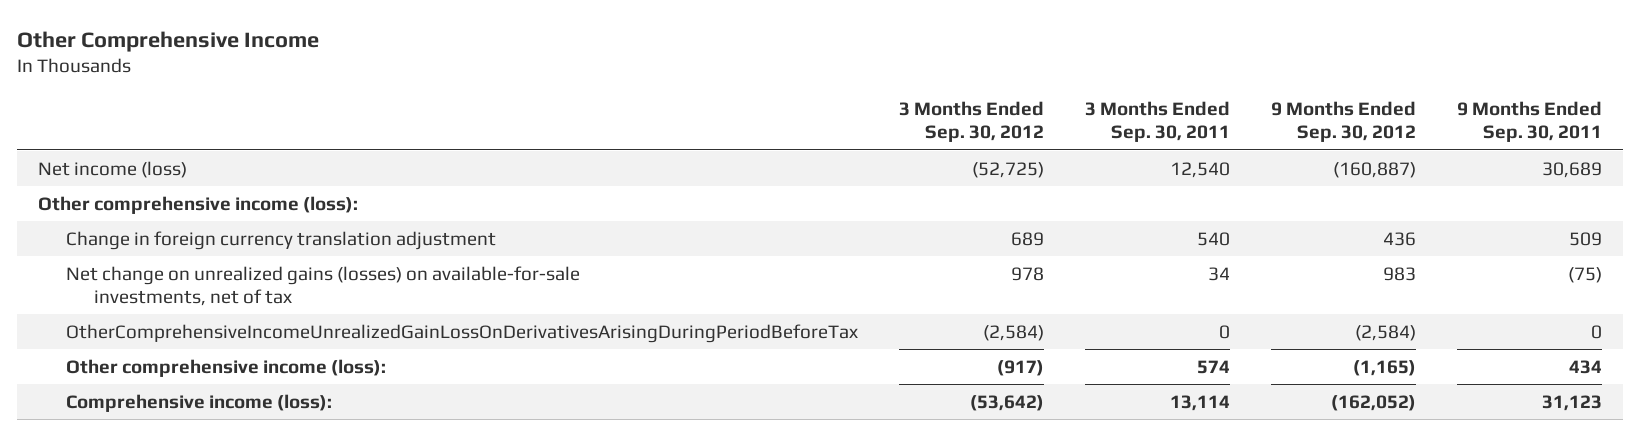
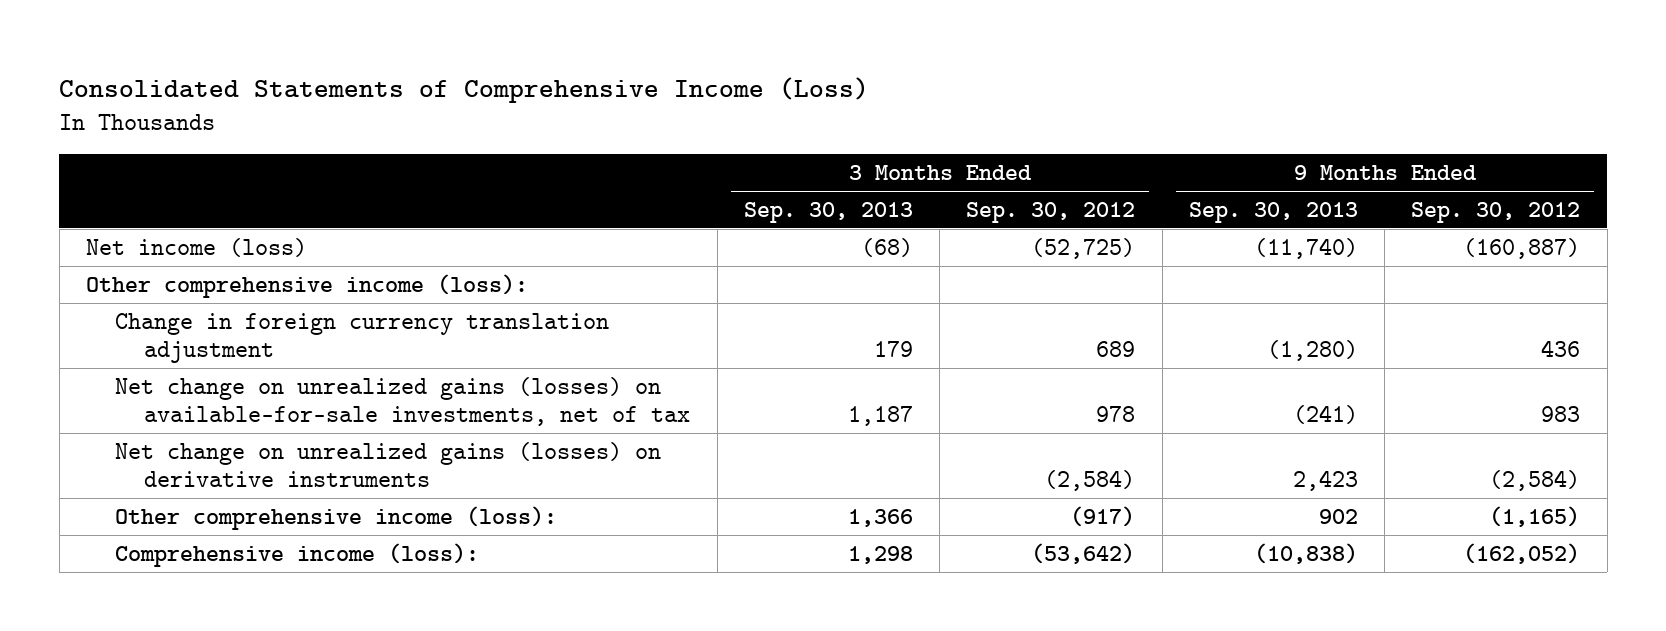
- Other Comprehensive Income
+ Consolidated Statements of Comprehensive Income (Loss)
- | 3 Months Ended Sep. 30, 2012 | 3 Months Ended Sep. 30, 2011 | 9 Months Ended Sep. 30, 2012 | 9 Months Ended Sep. 30, 2011
+ | 3 Months Ended Sep. 30, 2013 | 3 Months Ended Sep. 30, 2012 | 9 Months Ended Sep. 30, 2013 | 9 Months Ended Sep. 30, 2012
- OtherComprehensiveIncomeUnrealizedGainLossOnDerivativesArisingDuringPeriodBeforeTax | (2,584) | 0 | (2,584) | 0
+ Net change on unrealized gains (losses) on derivative instruments | | (2,584) | 2,423 | (2,584)

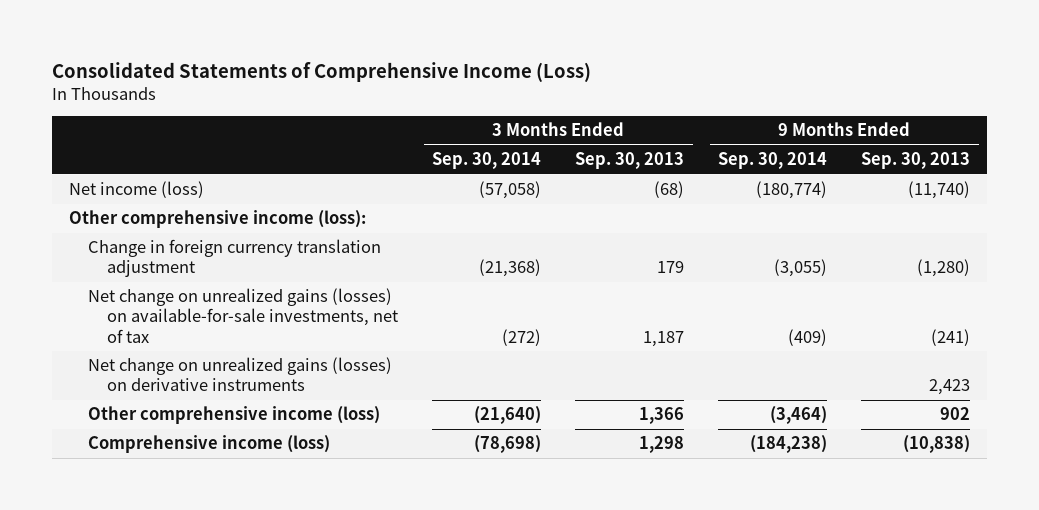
- | 3 Months Ended Sep. 30, 2013 | 3 Months Ended Sep. 30, 2012 | 9 Months Ended Sep. 30, 2013 | 9 Months Ended Sep. 30, 2012
+ | 3 Months Ended Sep. 30, 2014 | 3 Months Ended Sep. 30, 2013 | 9 Months Ended Sep. 30, 2014 | 9 Months Ended Sep. 30, 2013
- Other comprehensive income (loss): | 1,366 | (917) | 902 | (1,165)
- Comprehensive income (loss): | 1,298 | (53,642) | (10,838) | (162,052)
+ Other comprehensive income (loss) | (21,640) | 1,366 | (3,464) | 902
+ Comprehensive income (loss) | (78,698) | 1,298 | (184,238) | (10,838)

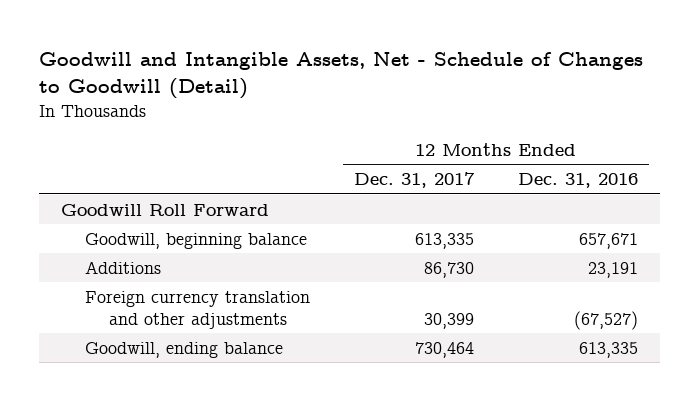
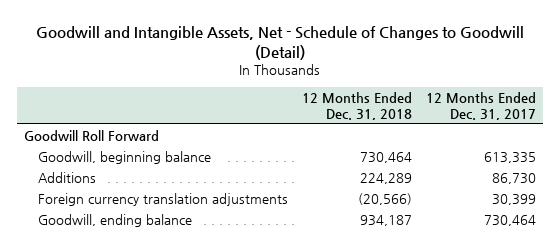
- | 12 Months Ended Dec. 31, 2017 | 12 Months Ended Dec. 31, 2016
+ | 12 Months Ended Dec. 31, 2018 | 12 Months Ended Dec. 31, 2017
- Foreign currency translation and other adjustments | 30,399 | (67,527)
+ Foreign currency translation adjustments | (20,566) | 30,399

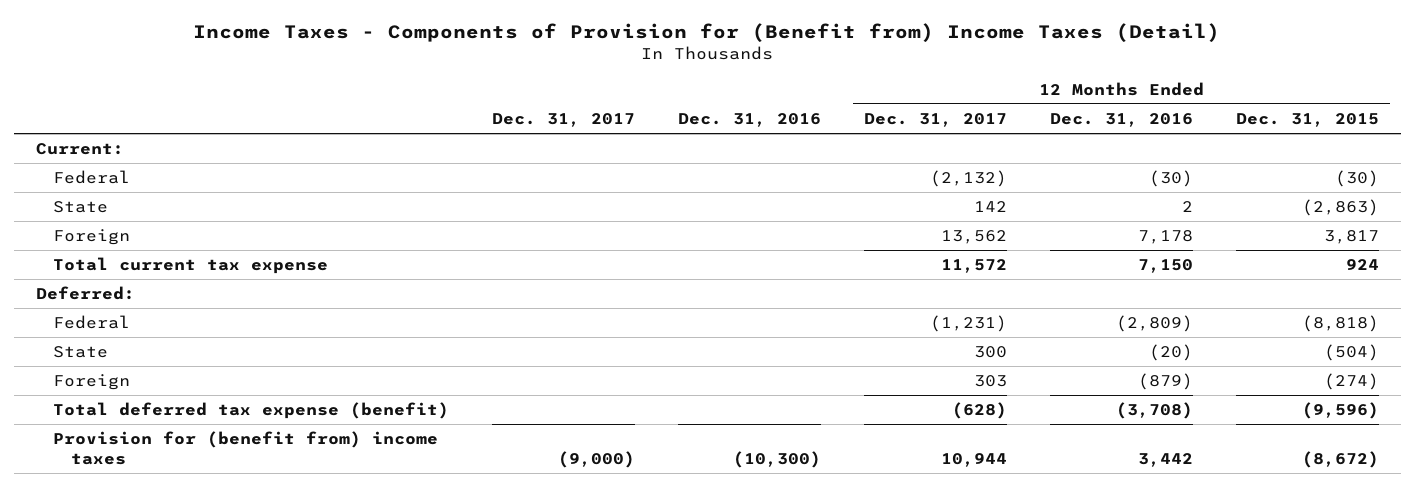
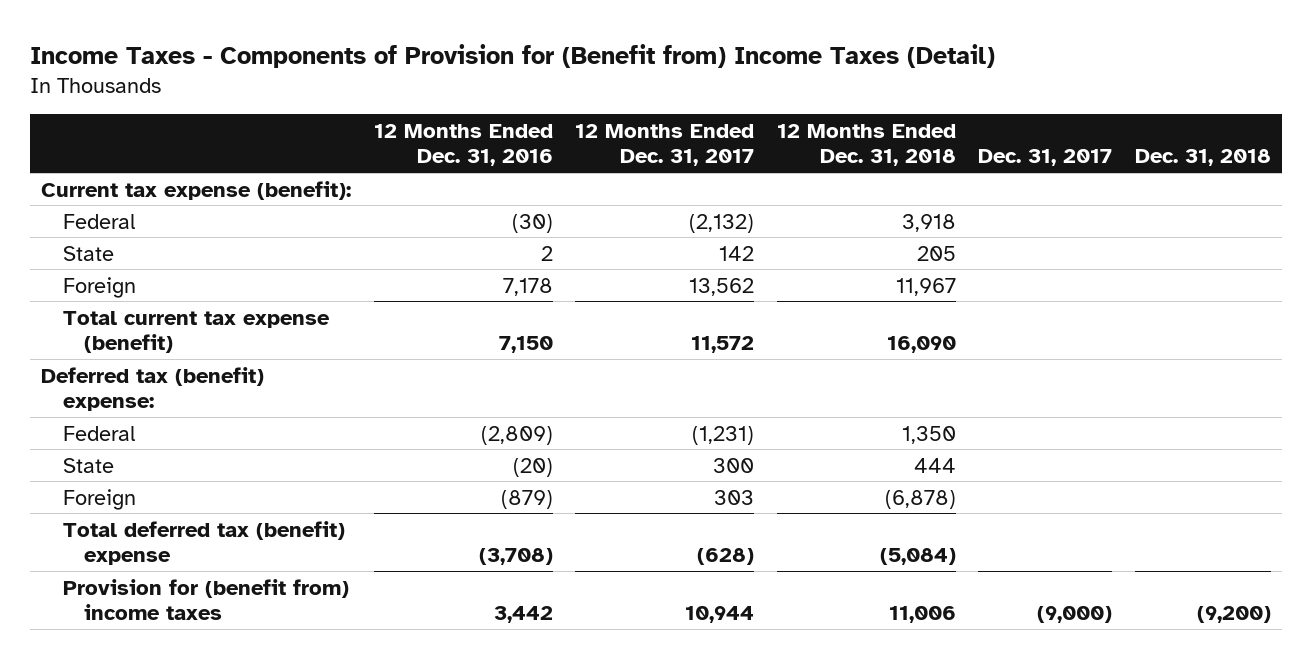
- | Dec. 31, 2017 | Dec. 31, 2016 | 12 Months Ended Dec. 31, 2017 | 12 Months Ended Dec. 31, 2016 | 12 Months Ended Dec. 31, 2015
+ | 12 Months Ended Dec. 31, 2016 | 12 Months Ended Dec. 31, 2017 | 12 Months Ended Dec. 31, 2018 | Dec. 31, 2017 | Dec. 31, 2018
- Current:
+ Current tax expense (benefit):
- Total current tax expense | | | 11,572 | 7,150 | 924
- Deferred:
+ Total current tax expense (benefit) | 7,150 | 11,572 | 16,090 | |
+ Deferred tax (benefit) expense:
- Total deferred tax expense (benefit) | | | (628) | (3,708) | (9,596)
+ Total deferred tax (benefit) expense | (3,708) | (628) | (5,084) | |

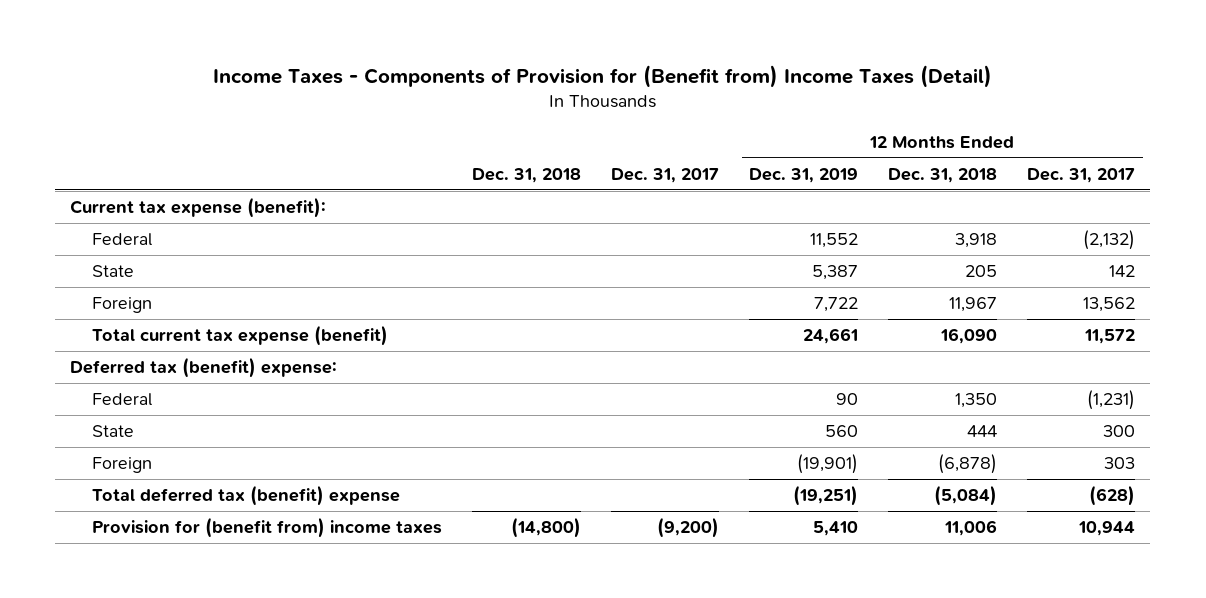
- | 12 Months Ended Dec. 31, 2016 | 12 Months Ended Dec. 31, 2017 | 12 Months Ended Dec. 31, 2018 | Dec. 31, 2017 | Dec. 31, 2018
+ | Dec. 31, 2018 | Dec. 31, 2017 | 12 Months Ended Dec. 31, 2019 | 12 Months Ended Dec. 31, 2018 | 12 Months Ended Dec. 31, 2017
- Provision for (benefit from) income taxes | 3,442 | 10,944 | 11,006 | (9,000) | (9,200)
+ Provision for (benefit from) income taxes | (14,800) | (9,200) | 5,410 | 11,006 | 10,944

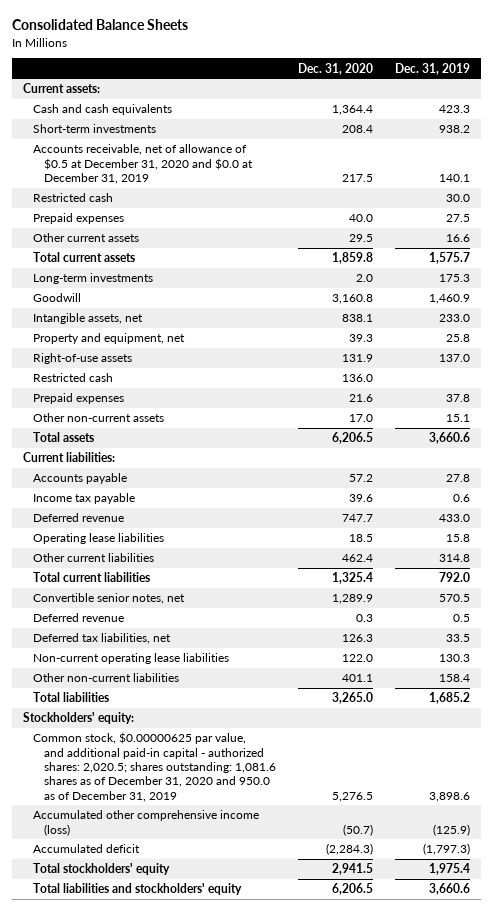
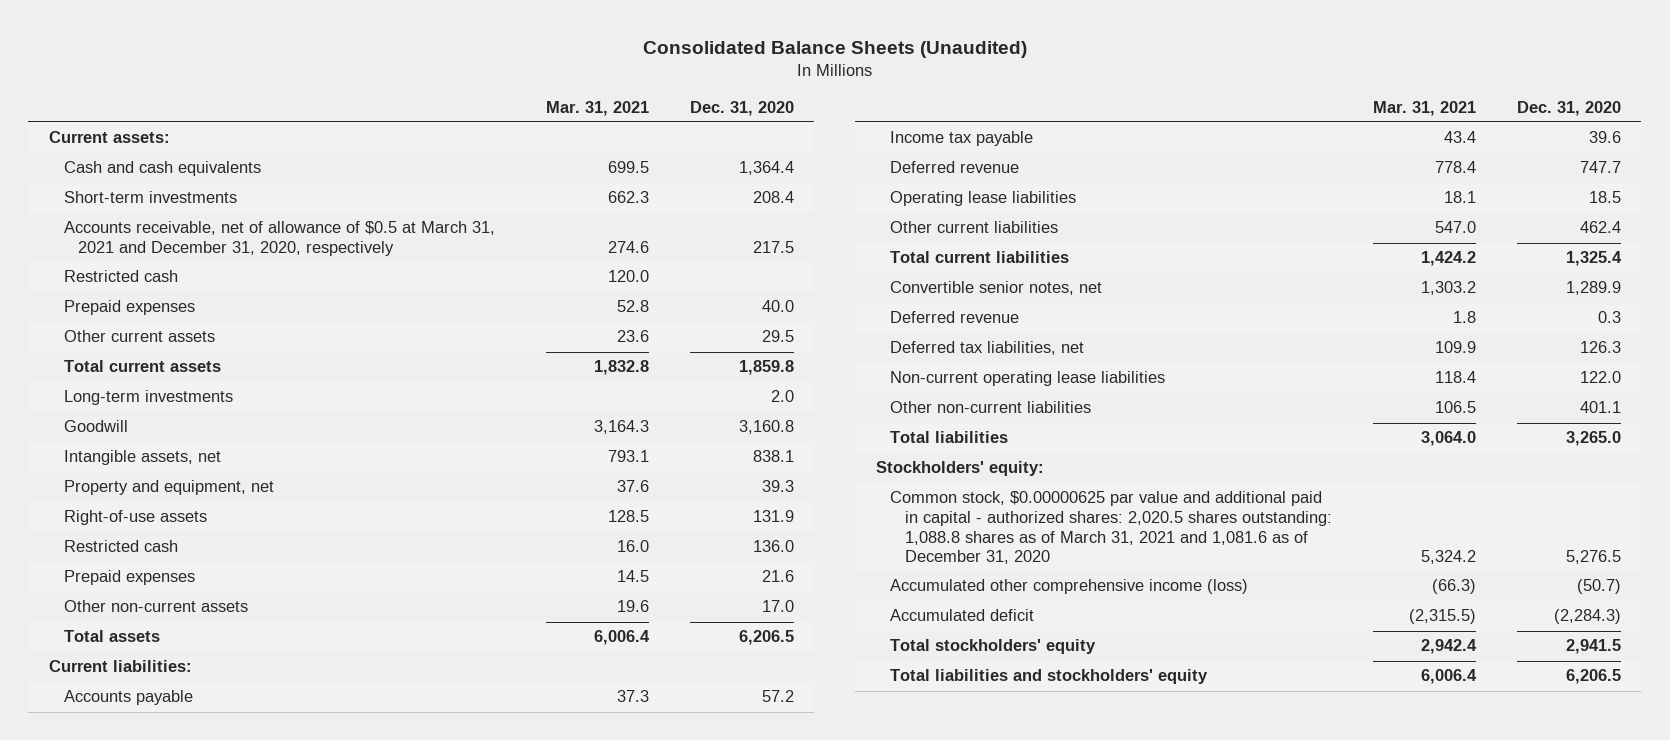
- Consolidated Balance Sheets
+ Consolidated Balance Sheets (Unaudited)
- | Dec. 31, 2020 | Dec. 31, 2019
+ | Mar. 31, 2021 | Dec. 31, 2020
- Accounts receivable, net of allowance of $0.5 at December 31, 2020 and $0.0 at December 31, 2019 | 217.5 | 140.1
+ Accounts receivable, net of allowance of $0.5 at March 31, 2021 and December 31, 2020, respectively | 274.6 | 217.5
- Common stock, $0.00000625 par value, and additional paid-in capital - authorized shares: 2,020.5; shares outstanding: 1,081.6 shares as of December 31, 2020 and 950.0 as of December 31, 2019 | 5,276.5 | 3,898.6
+ Common stock, $0.00000625 par value and additional paid in capital - authorized shares: 2,020.5 shares outstanding: 1,088.8 shares as of March 31, 2021 and 1,081.6 as of December 31, 2020 | 5,324.2 | 5,276.5

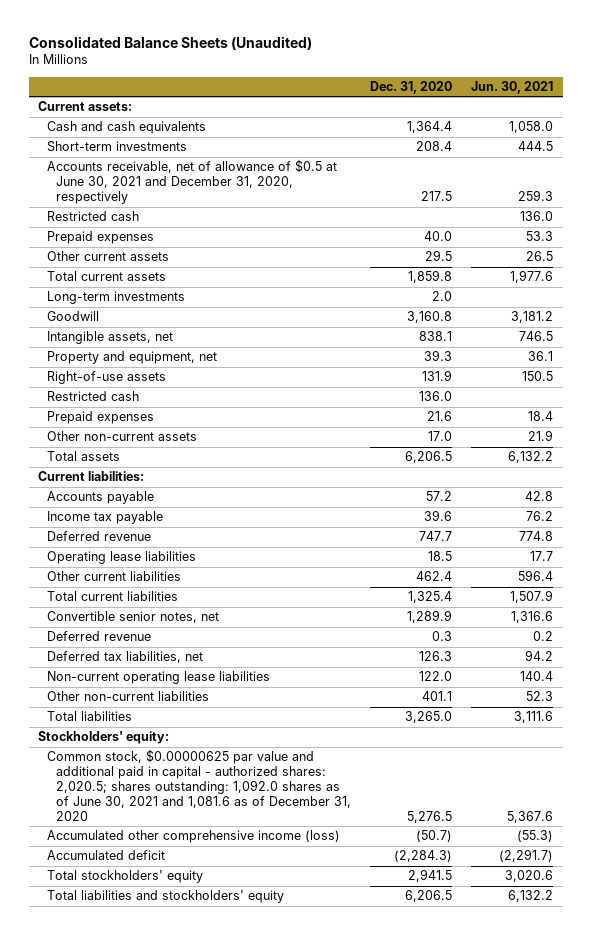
- | Mar. 31, 2021 | Dec. 31, 2020
+ | Dec. 31, 2020 | Jun. 30, 2021
- Accounts receivable, net of allowance of $0.5 at March 31, 2021 and December 31, 2020, respectively | 274.6 | 217.5
+ Accounts receivable, net of allowance of $0.5 at June 30, 2021 and December 31, 2020, respectively | 217.5 | 259.3
- Common stock, $0.00000625 par value and additional paid in capital - authorized shares: 2,020.5 shares outstanding: 1,088.8 shares as of March 31, 2021 and 1,081.6 as of December 31, 2020 | 5,324.2 | 5,276.5
+ Common stock, $0.00000625 par value and additional paid in capital - authorized shares: 2,020.5; shares outstanding: 1,092.0 shares as of June 30, 2021 and 1,081.6 as of December 31, 2020 | 5,276.5 | 5,367.6

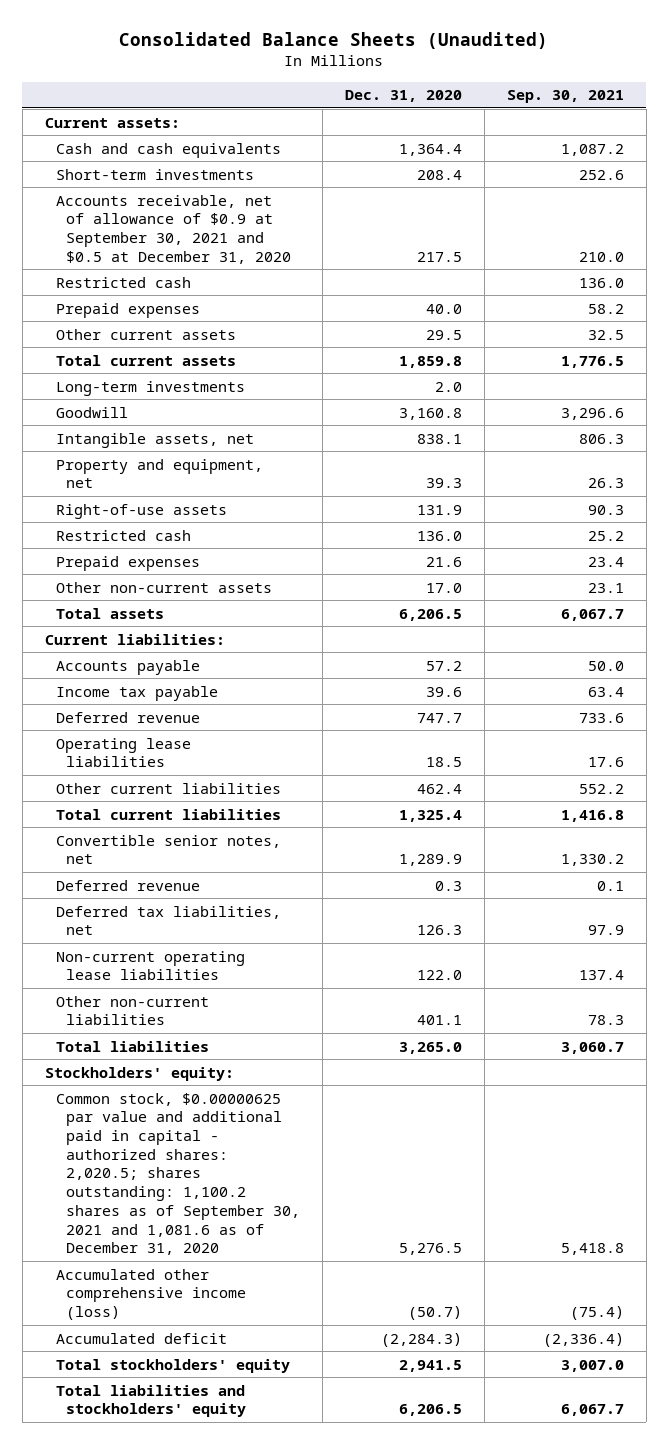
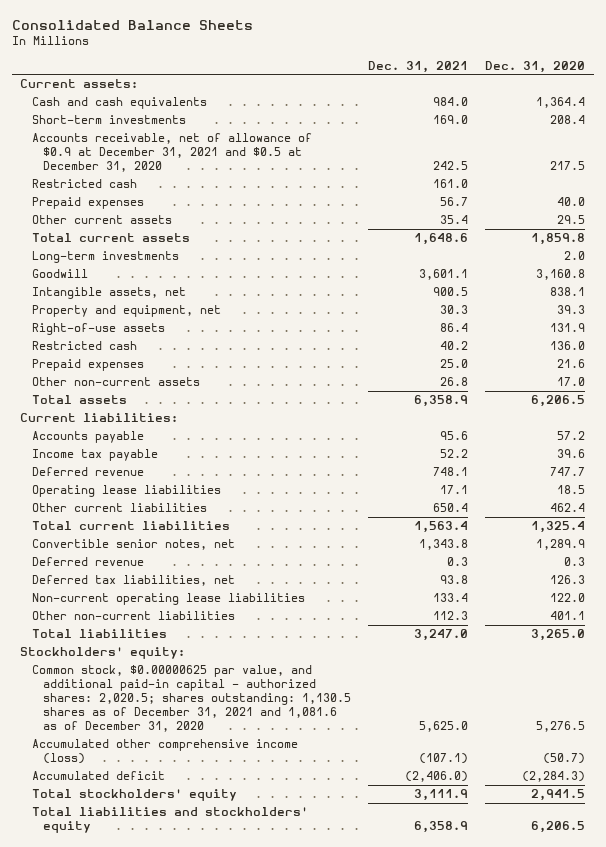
- Consolidated Balance Sheets (Unaudited)
+ Consolidated Balance Sheets
- | Dec. 31, 2020 | Sep. 30, 2021
+ | Dec. 31, 2021 | Dec. 31, 2020
- Accounts receivable, net of allowance of $0.9 at September 30, 2021 and $0.5 at December 31, 2020 | 217.5 | 210.0
+ Accounts receivable, net of allowance of $0.9 at December 31, 2021 and $0.5 at December 31, 2020 | 242.5 | 217.5
- Common stock, $0.00000625 par value and additional paid in capital - authorized shares: 2,020.5; shares outstanding: 1,100.2 shares as of September 30, 2021 and 1,081.6 as of December 31, 2020 | 5,276.5 | 5,418.8
+ Common stock, $0.00000625 par value, and additional paid-in capital - authorized shares: 2,020.5; shares outstanding: 1,130.5 shares as of December 31, 2021 and 1,081.6 as of December 31, 2020 | 5,625.0 | 5,276.5

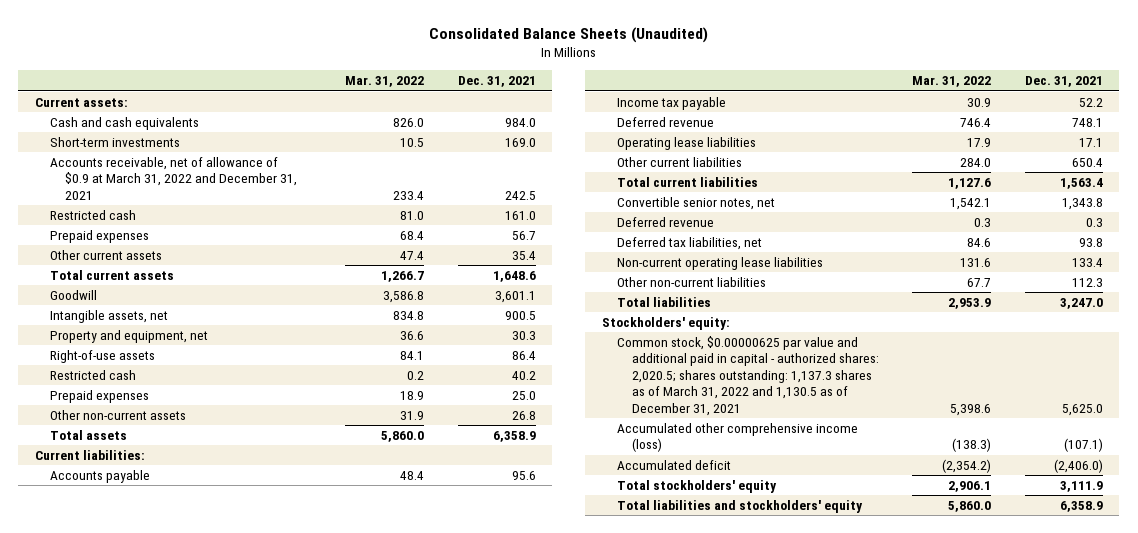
- Consolidated Balance Sheets
+ Consolidated Balance Sheets (Unaudited)
- | Dec. 31, 2021 | Dec. 31, 2020
+ | Mar. 31, 2022 | Dec. 31, 2021
- Accounts receivable, net of allowance of $0.9 at December 31, 2021 and $0.5 at December 31, 2020 | 242.5 | 217.5
+ Accounts receivable, net of allowance of $0.9 at March 31, 2022 and December 31, 2021 | 233.4 | 242.5
- Long-term investments | | 2.0
- Common stock, $0.00000625 par value, and additional paid-in capital - authorized shares: 2,020.5; shares outstanding: 1,130.5 shares as of December 31, 2021 and 1,081.6 as of December 31, 2020 | 5,625.0 | 5,276.5
+ Common stock, $0.00000625 par value and additional paid in capital - authorized shares: 2,020.5; shares outstanding: 1,137.3 shares as of March 31, 2022 and 1,130.5 as of December 31, 2021 | 5,398.6 | 5,625.0

